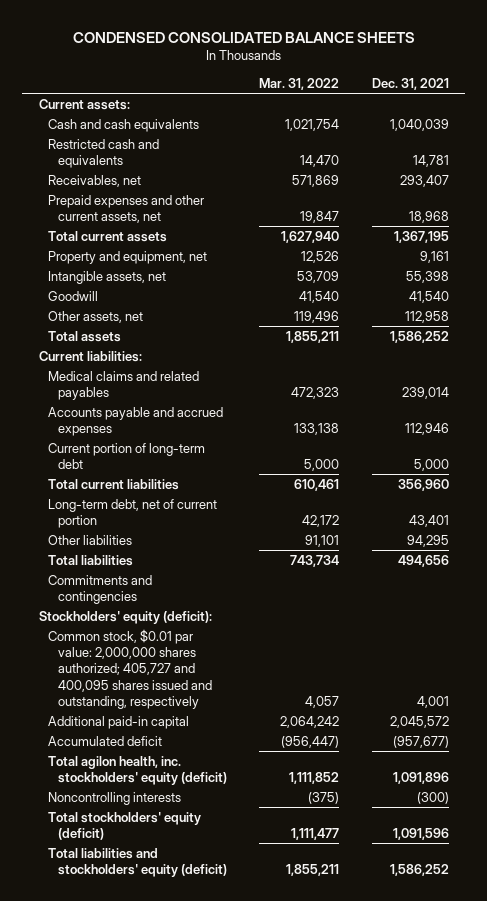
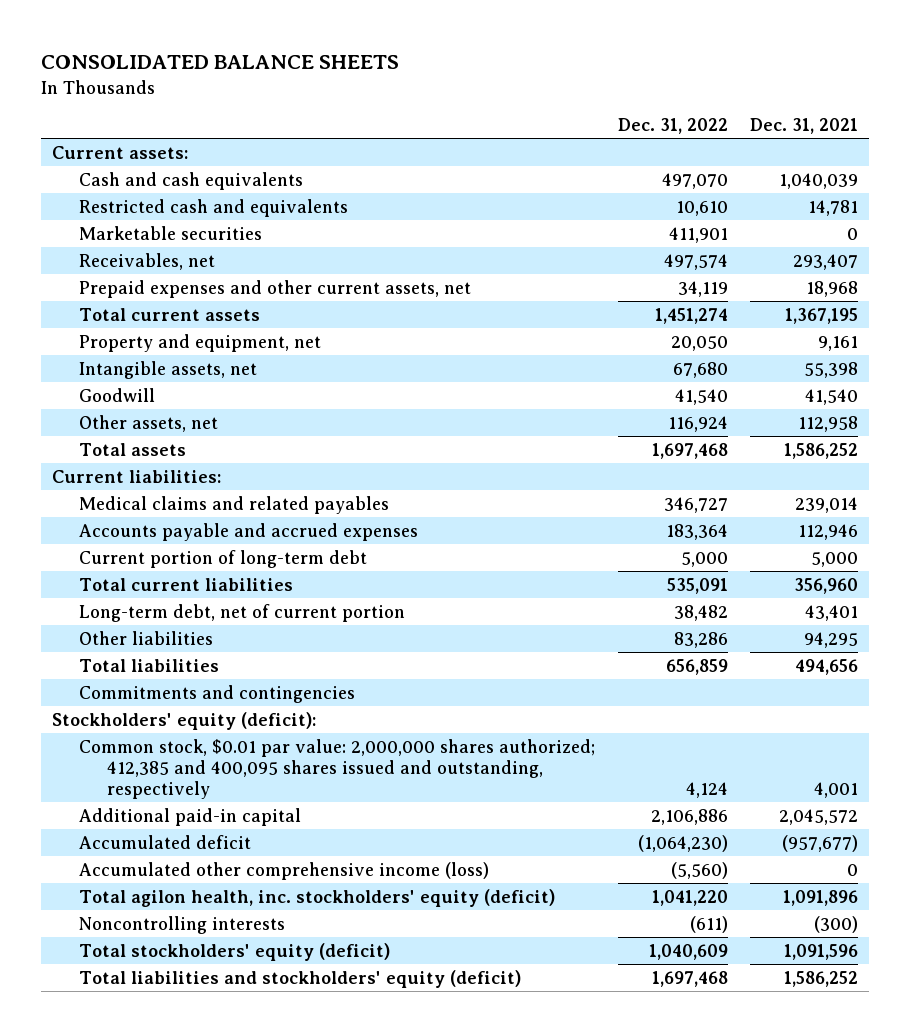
- CONDENSED CONSOLIDATED BALANCE SHEETS
+ CONSOLIDATED BALANCE SHEETS
- | Mar. 31, 2022 | Dec. 31, 2021
+ | Dec. 31, 2022 | Dec. 31, 2021
+ Marketable securities | 411,901 | 0
- Common stock, $0.01 par value: 2,000,000 shares authorized; 405,727 and 400,095 shares issued and outstanding, respectively | 4,057 | 4,001
+ Common stock, $0.01 par value: 2,000,000 shares authorized; 412,385 and 400,095 shares issued and outstanding, respectively | 4,124 | 4,001
+ Accumulated other comprehensive income (loss) | (5,560) | 0

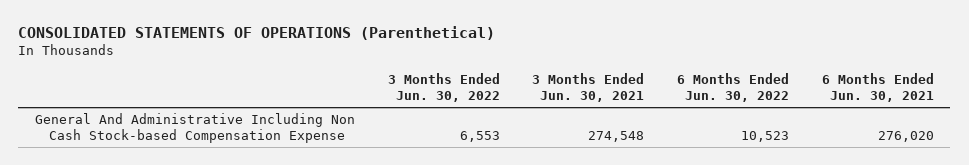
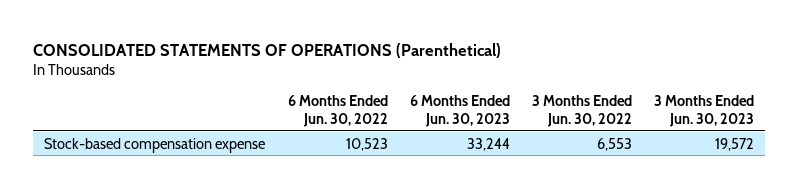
- | 3 Months Ended Jun. 30, 2022 | 3 Months Ended Jun. 30, 2021 | 6 Months Ended Jun. 30, 2022 | 6 Months Ended Jun. 30, 2021
+ | 6 Months Ended Jun. 30, 2022 | 6 Months Ended Jun. 30, 2023 | 3 Months Ended Jun. 30, 2022 | 3 Months Ended Jun. 30, 2023
- General And Administrative Including Non Cash Stock-based Compensation Expense | 6,553 | 274,548 | 10,523 | 276,020
+ Stock-based compensation expense | 10,523 | 33,244 | 6,553 | 19,572

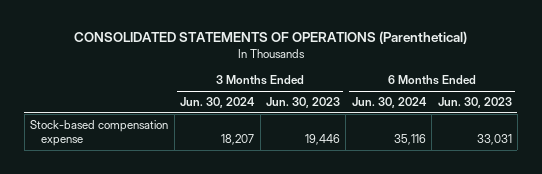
- | 6 Months Ended Jun. 30, 2022 | 6 Months Ended Jun. 30, 2023 | 3 Months Ended Jun. 30, 2022 | 3 Months Ended Jun. 30, 2023
+ | 3 Months Ended Jun. 30, 2024 | 3 Months Ended Jun. 30, 2023 | 6 Months Ended Jun. 30, 2024 | 6 Months Ended Jun. 30, 2023
- Stock-based compensation expense | 10,523 | 33,244 | 6,553 | 19,572
+ Stock-based compensation expense | 18,207 | 19,446 | 35,116 | 33,031

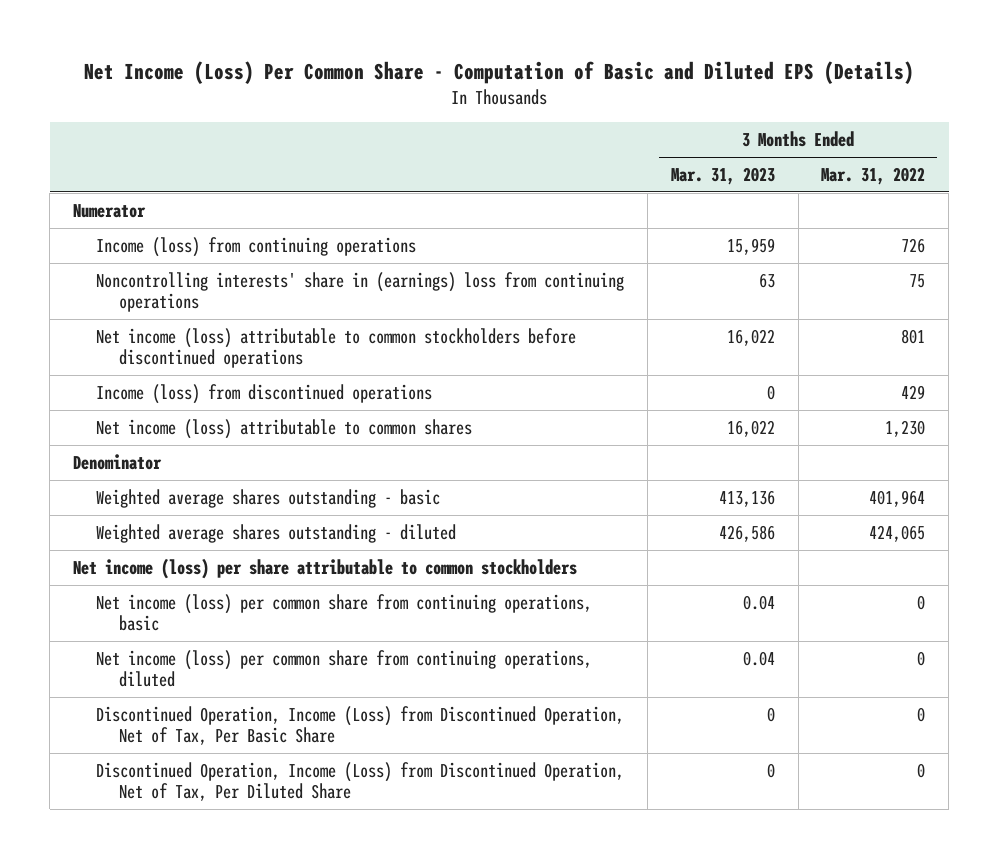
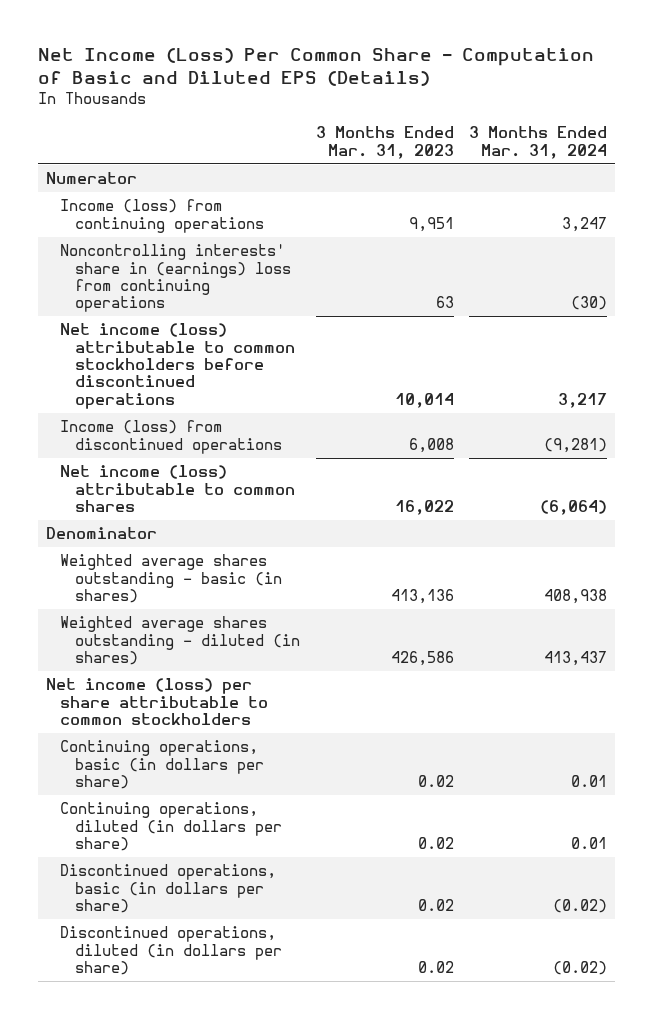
- | 3 Months Ended Mar. 31, 2023 | 3 Months Ended Mar. 31, 2022
+ | 3 Months Ended Mar. 31, 2023 | 3 Months Ended Mar. 31, 2024
- Income (loss) from continuing operations | 15,959 | 726
+ Income (loss) from continuing operations | 9,951 | 3,247
- Net income (loss) attributable to common stockholders before discontinued operations | 16,022 | 801
- Income (loss) from discontinued operations | 0 | 429
+ Net income (loss) attributable to common stockholders before discontinued operations | 10,014 | 3,217
+ Income (loss) from discontinued operations | 6,008 | (9,281)
- Weighted average shares outstanding - basic | 413,136 | 401,964
- Weighted average shares outstanding - diluted | 426,586 | 424,065
+ Weighted average shares outstanding - basic (in shares) | 413,136 | 408,938
+ Weighted average shares outstanding - diluted (in shares) | 426,586 | 413,437
- Net income (loss) per common share from continuing operations, basic | 0.04 | 0
- Net income (loss) per common share from continuing operations, diluted | 0.04 | 0
- Discontinued Operation, Income (Loss) from Discontinued Operation, Net of Tax, Per Basic Share | 0 | 0
- Discontinued Operation, Income (Loss) from Discontinued Operation, Net of Tax, Per Diluted Share | 0 | 0
+ Continuing operations, basic (in dollars per share) | 0.02 | 0.01
+ Continuing operations, diluted (in dollars per share) | 0.02 | 0.01
+ Discontinued operations, basic (in dollars per share) | 0.02 | (0.02)
+ Discontinued operations, diluted (in dollars per share) | 0.02 | (0.02)

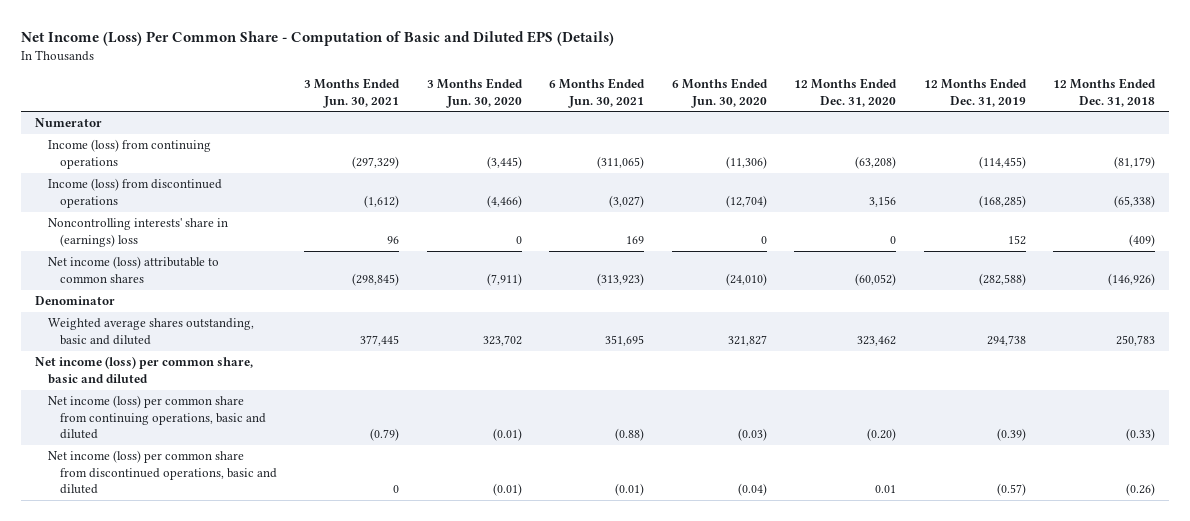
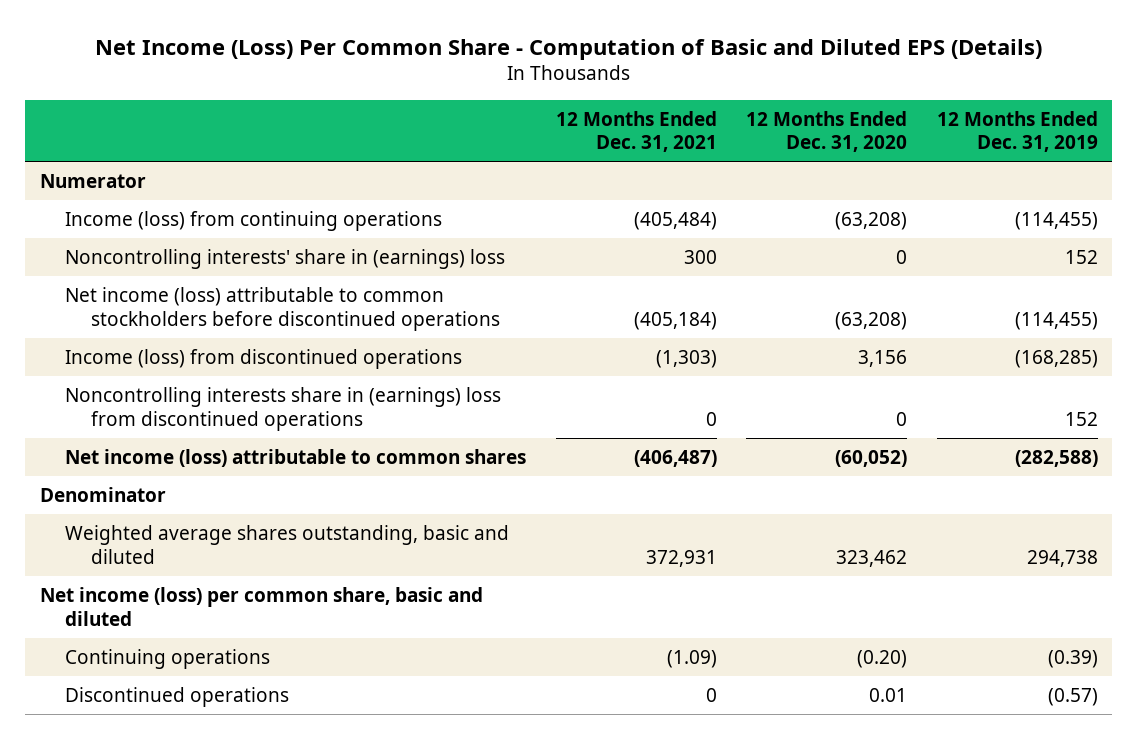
- | 3 Months Ended Jun. 30, 2021 | 3 Months Ended Jun. 30, 2020 | 6 Months Ended Jun. 30, 2021 | 6 Months Ended Jun. 30, 2020 | 12 Months Ended Dec. 31, 2020 | 12 Months Ended Dec. 31, 2019 | 12 Months Ended Dec. 31, 2018
+ | 12 Months Ended Dec. 31, 2021 | 12 Months Ended Dec. 31, 2020 | 12 Months Ended Dec. 31, 2019
+ Net income (loss) attributable to common stockholders before discontinued operations | (405,184) | (63,208) | (114,455)
moved down: Income (loss) from discontinued operations | (1,303) | 3,156 | (168,285)
+ Noncontrolling interests share in (earnings) loss from discontinued operations | 0 | 0 | 152
- Net income (loss) per common share from continuing operations, basic and diluted | (0.79) | (0.01) | (0.88) | (0.03) | (0.20) | (0.39) | (0.33)
- Net income (loss) per common share from discontinued operations, basic and diluted | 0 | (0.01) | (0.01) | (0.04) | 0.01 | (0.57) | (0.26)
+ Continuing operations | (1.09) | (0.20) | (0.39)
+ Discontinued operations | 0 | 0.01 | (0.57)

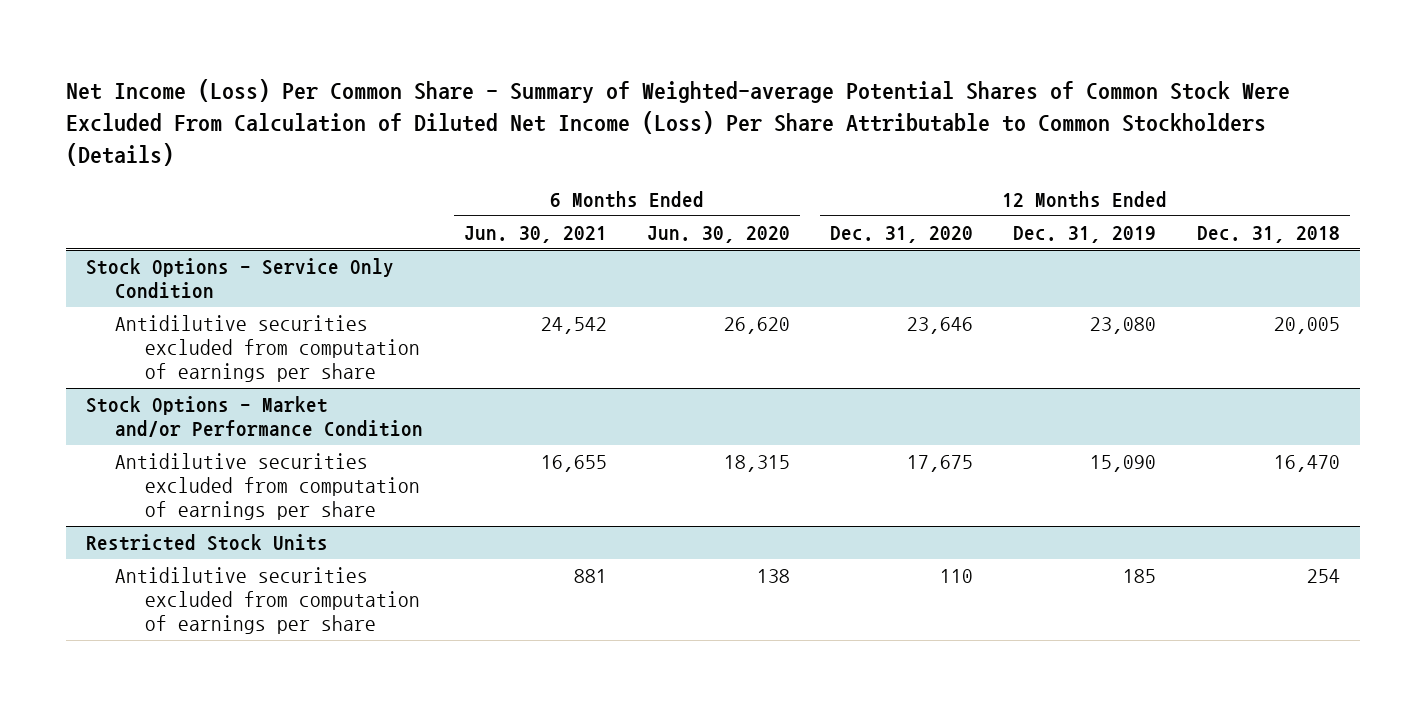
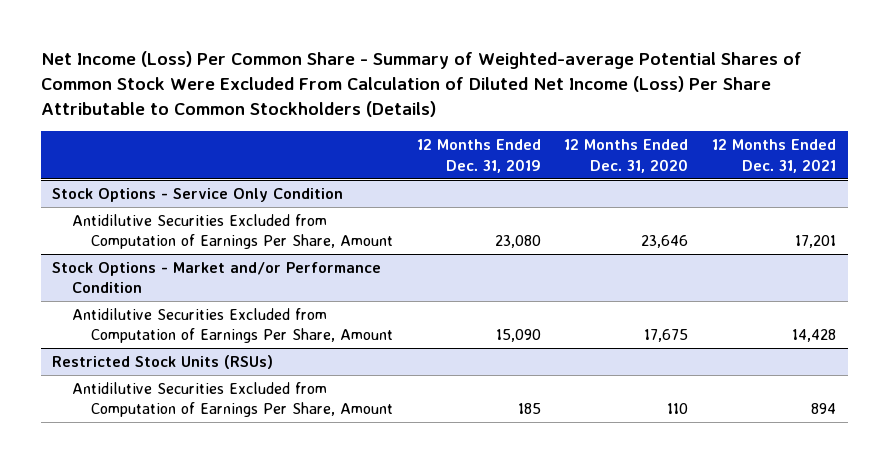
- | 6 Months Ended Jun. 30, 2021 | 6 Months Ended Jun. 30, 2020 | 12 Months Ended Dec. 31, 2020 | 12 Months Ended Dec. 31, 2019 | 12 Months Ended Dec. 31, 2018
+ | 12 Months Ended Dec. 31, 2019 | 12 Months Ended Dec. 31, 2020 | 12 Months Ended Dec. 31, 2021
@ Stock Options - Service Only Condition
- Antidilutive securities excluded from computation of earnings per share | 24,542 | 26,620 | 23,646 | 23,080 | 20,005
+ Antidilutive Securities Excluded from Computation of Earnings Per Share, Amount | 23,080 | 23,646 | 17,201
@ Stock Options - Market and/or Performance Condition
- Antidilutive securities excluded from computation of earnings per share | 16,655 | 18,315 | 17,675 | 15,090 | 16,470
- Restricted Stock Units
- Antidilutive securities excluded from computation of earnings per share | 881 | 138 | 110 | 185 | 254
@ Stock Options - Market and/or Performance Condition
+ Antidilutive Securities Excluded from Computation of Earnings Per Share, Amount | 15,090 | 17,675 | 14,428
+ Restricted Stock Units (RSUs)
+ Antidilutive Securities Excluded from Computation of Earnings Per Share, Amount | 185 | 110 | 894

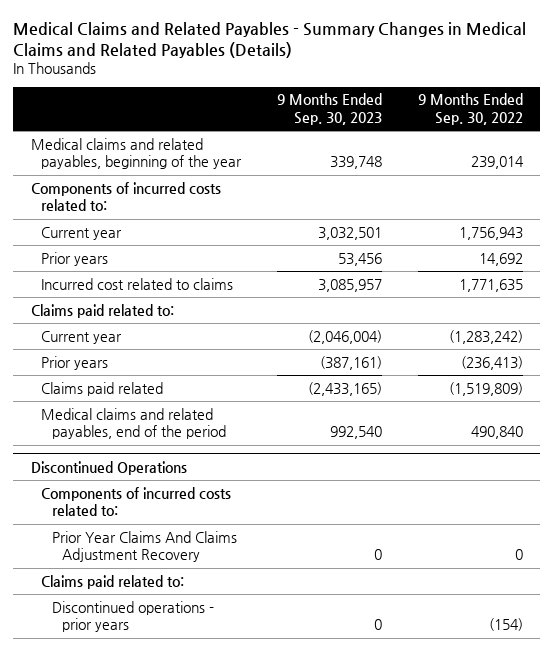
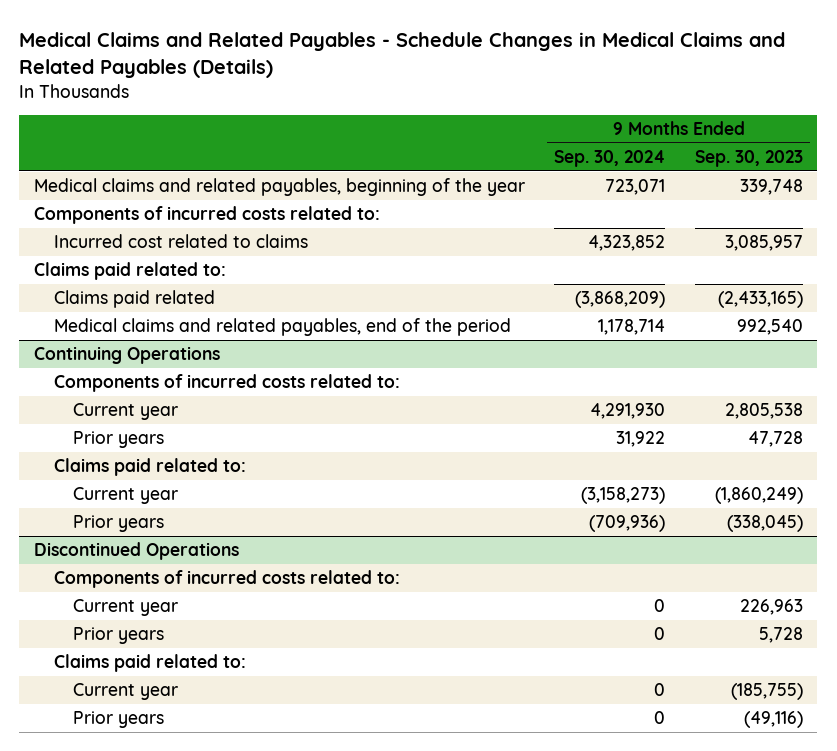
- Medical Claims and Related Payables - Summary Changes in Medical Claims and Related Payables (Details)
+ Medical Claims and Related Payables - Schedule Changes in Medical Claims and Related Payables (Details)
- | 9 Months Ended Sep. 30, 2023 | 9 Months Ended Sep. 30, 2022
+ | 9 Months Ended Sep. 30, 2024 | 9 Months Ended Sep. 30, 2023
- Current year | 3,032,501 | 1,756,943
- Prior years | 53,456 | 14,692
- Current year | (2,046,004) | (1,283,242)
- Prior years | (387,161) | (236,413)
+ Continuing Operations
+ Components of incurred costs related to:
+ Current year | 4,291,930 | 2,805,538
+ Prior years | 31,922 | 47,728
+ Claims paid related to:
+ Current year | (3,158,273) | (1,860,249)
+ Prior years | (709,936) | (338,045)
@ Discontinued Operations
- Prior Year Claims And Claims Adjustment Recovery | 0 | 0
+ Current year | 0 | 226,963
+ Prior years | 0 | 5,728
- Discontinued operations - prior years | 0 | (154)
+ Current year | 0 | (185,755)
+ Prior years | 0 | (49,116)

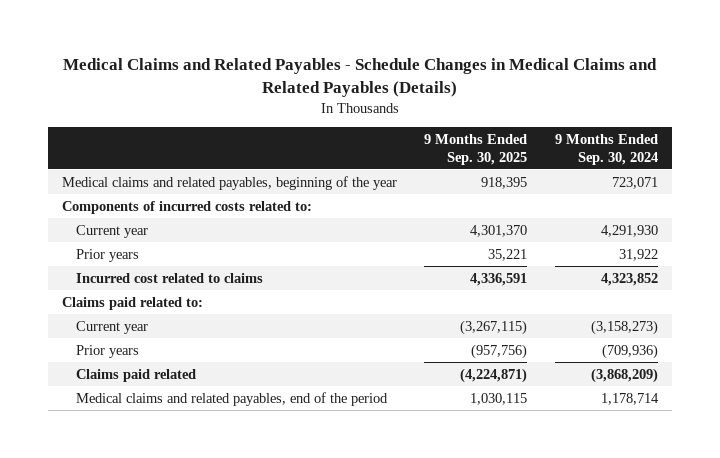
- | 9 Months Ended Sep. 30, 2024 | 9 Months Ended Sep. 30, 2023
+ | 9 Months Ended Sep. 30, 2025 | 9 Months Ended Sep. 30, 2024
- Claims paid related to:
- Continuing Operations
- Components of incurred costs related to:
moved down: Incurred cost related to claims | 4,336,591 | 4,323,852
- Discontinued Operations
- Components of incurred costs related to:
- Current year | 0 | 226,963
- Prior years | 0 | 5,728
- Claims paid related to:
- Current year | 0 | (185,755)
- Prior years | 0 | (49,116)
moved down: Claims paid related | (4,224,871) | (3,868,209)
moved down: Medical claims and related payables, end of the period | 1,030,115 | 1,178,714

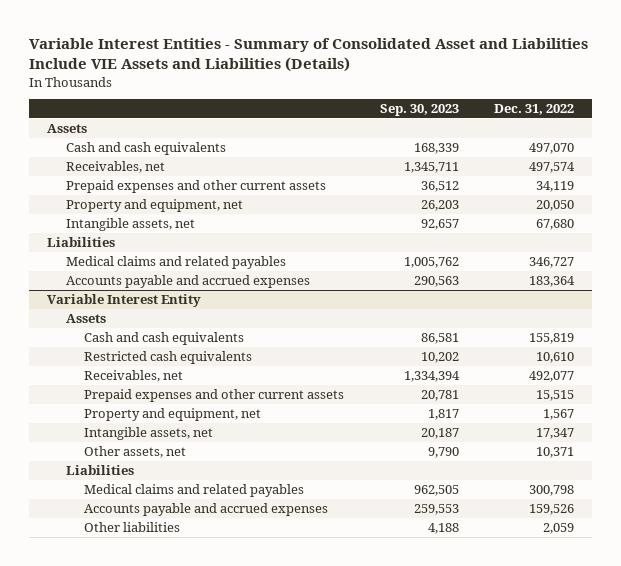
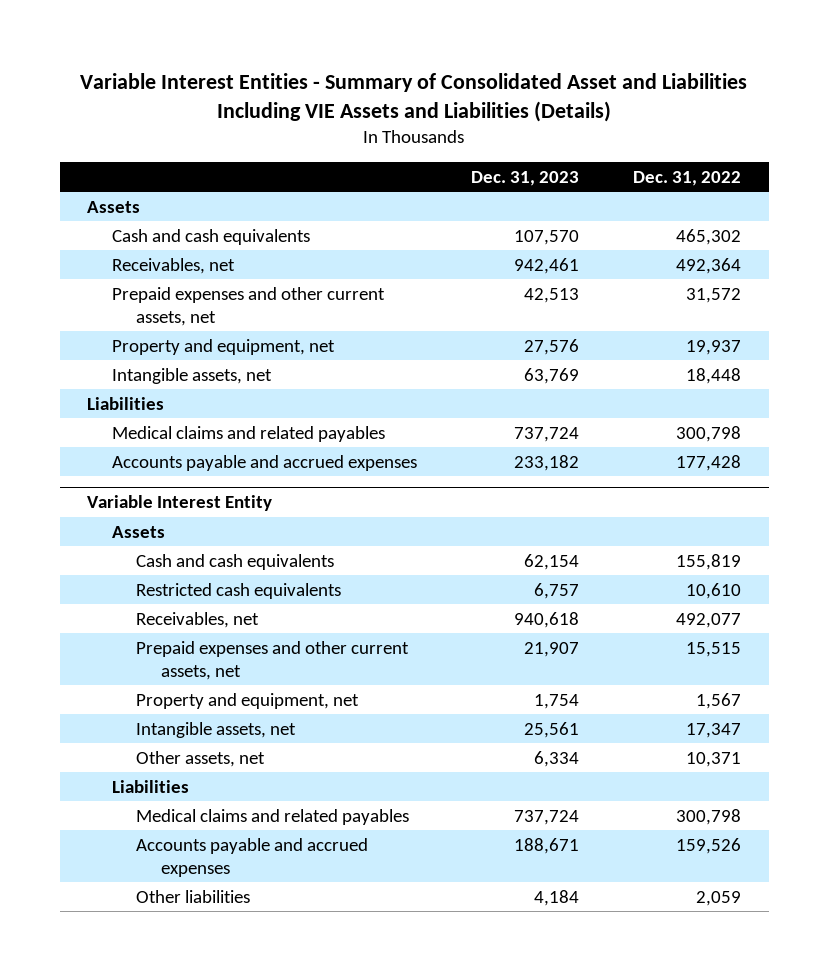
- Variable Interest Entities - Summary of Consolidated Asset and Liabilities Include VIE Assets and Liabilities (Details)
+ Variable Interest Entities - Summary of Consolidated Asset and Liabilities Including VIE Assets and Liabilities (Details)
- | Sep. 30, 2023 | Dec. 31, 2022
+ | Dec. 31, 2023 | Dec. 31, 2022
- Cash and cash equivalents | 168,339 | 497,070
- Receivables, net | 1,345,711 | 497,574
- Prepaid expenses and other current assets | 36,512 | 34,119
- Property and equipment, net | 26,203 | 20,050
- Intangible assets, net | 92,657 | 67,680
+ Cash and cash equivalents | 107,570 | 465,302
+ Receivables, net | 942,461 | 492,364
+ Prepaid expenses and other current assets, net | 42,513 | 31,572
+ Property and equipment, net | 27,576 | 19,937
+ Intangible assets, net | 63,769 | 18,448
- Medical claims and related payables | 1,005,762 | 346,727
- Accounts payable and accrued expenses | 290,563 | 183,364
+ Medical claims and related payables | 737,724 | 300,798
+ Accounts payable and accrued expenses | 233,182 | 177,428
@ Variable Interest Entity
- Prepaid expenses and other current assets | 20,781 | 15,515
+ Prepaid expenses and other current assets, net | 21,907 | 15,515

